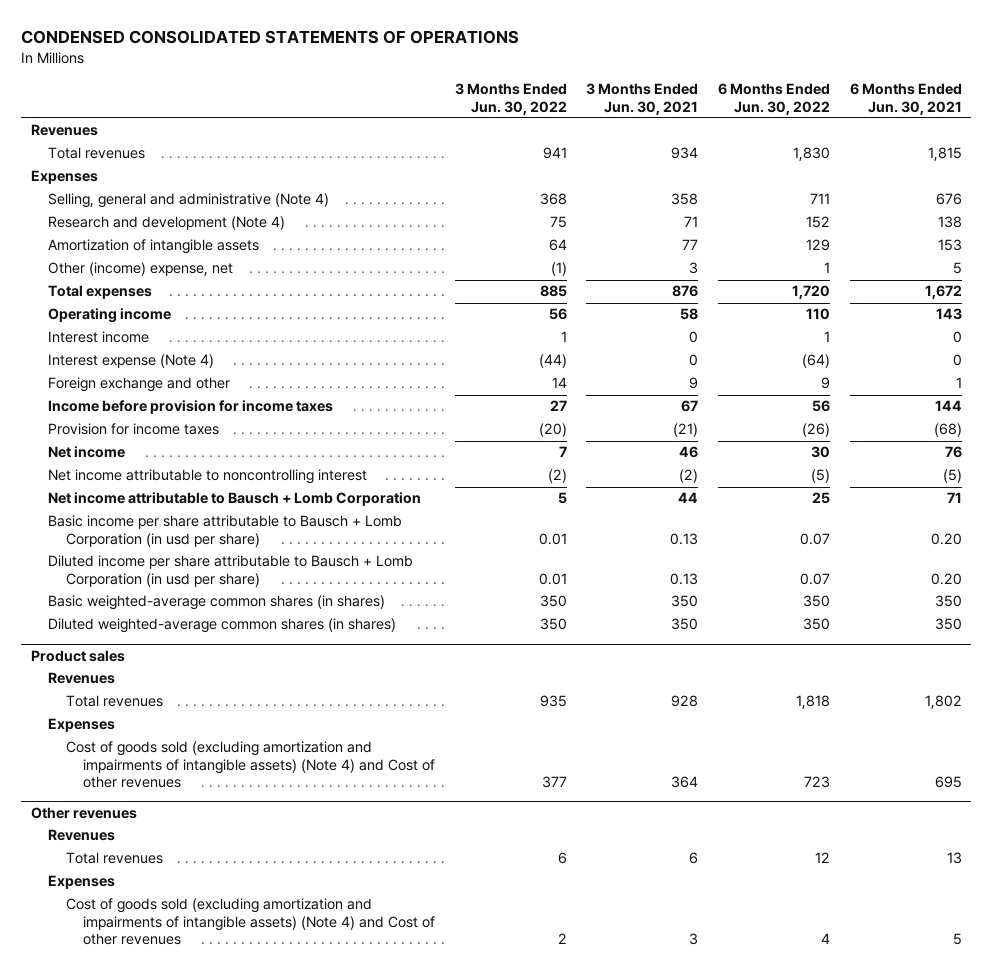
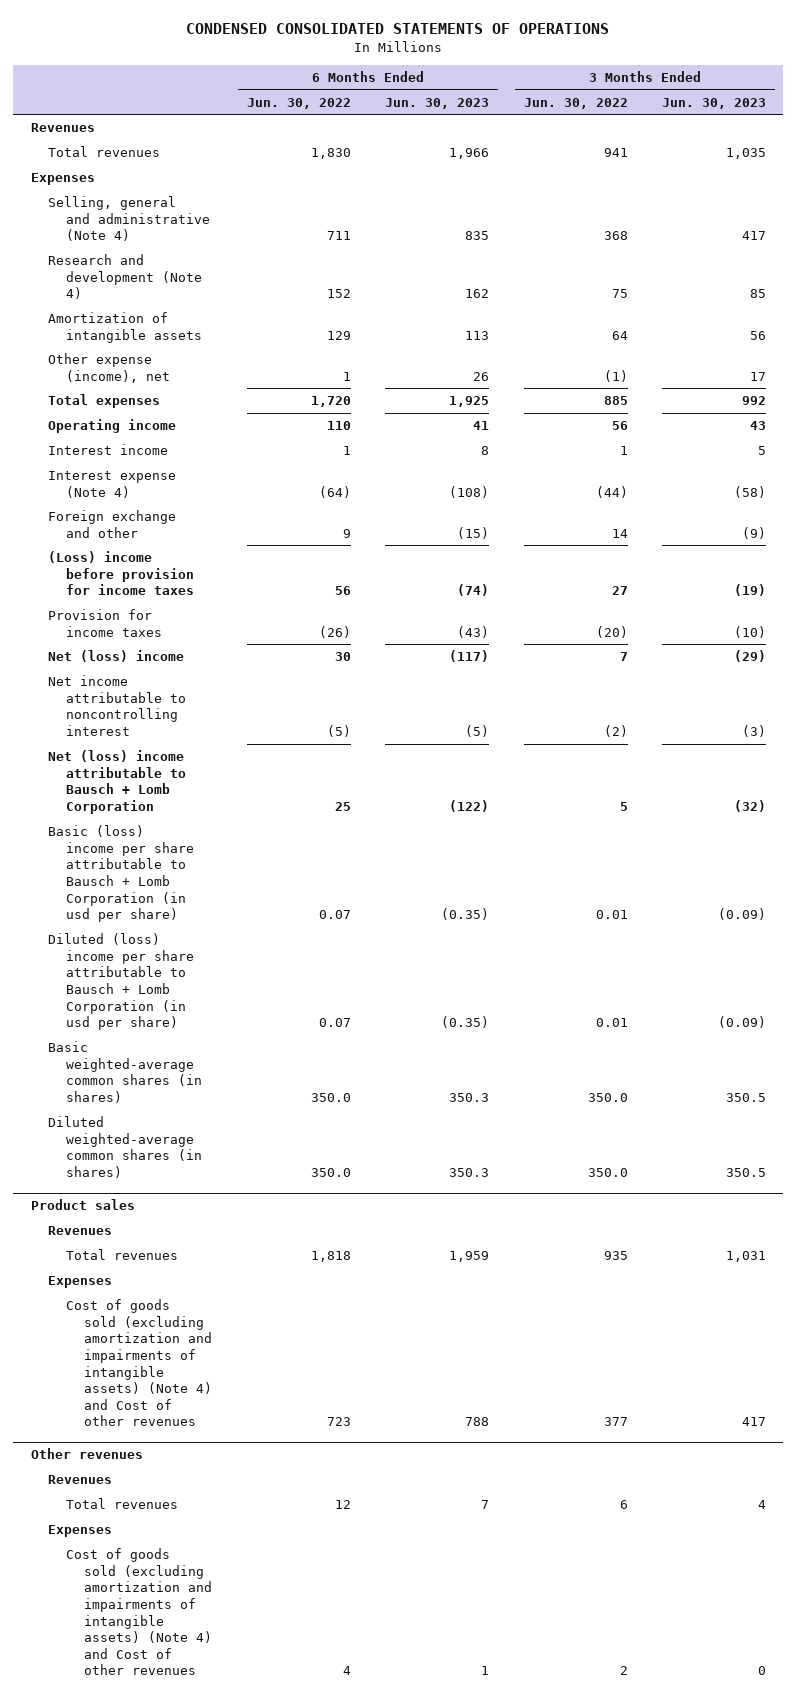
- | 3 Months Ended Jun. 30, 2022 | 3 Months Ended Jun. 30, 2021 | 6 Months Ended Jun. 30, 2022 | 6 Months Ended Jun. 30, 2021
+ | 6 Months Ended Jun. 30, 2022 | 6 Months Ended Jun. 30, 2023 | 3 Months Ended Jun. 30, 2022 | 3 Months Ended Jun. 30, 2023
- Other (income) expense, net | (1) | 3 | 1 | 5
+ Other expense (income), net | 1 | 26 | (1) | 17
- Income before provision for income taxes | 27 | 67 | 56 | 144
+ (Loss) income before provision for income taxes | 56 | (74) | 27 | (19)
- Net income | 7 | 46 | 30 | 76
+ Net (loss) income | 30 | (117) | 7 | (29)
- Net income attributable to Bausch + Lomb Corporation | 5 | 44 | 25 | 71
- Basic income per share attributable to Bausch + Lomb Corporation (in usd per share) | 0.01 | 0.13 | 0.07 | 0.20
- Diluted income per share attributable to Bausch + Lomb Corporation (in usd per share) | 0.01 | 0.13 | 0.07 | 0.20
- Basic weighted-average common shares (in shares) | 350 | 350 | 350 | 350
- Diluted weighted-average common shares (in shares) | 350 | 350 | 350 | 350
+ Net (loss) income attributable to Bausch + Lomb Corporation | 25 | (122) | 5 | (32)
+ Basic (loss) income per share attributable to Bausch + Lomb Corporation (in usd per share) | 0.07 | (0.35) | 0.01 | (0.09)
+ Diluted (loss) income per share attributable to Bausch + Lomb Corporation (in usd per share) | 0.07 | (0.35) | 0.01 | (0.09)
+ Basic weighted-average common shares (in shares) | 350.0 | 350.3 | 350.0 | 350.5
+ Diluted weighted-average common shares (in shares) | 350.0 | 350.3 | 350.0 | 350.5

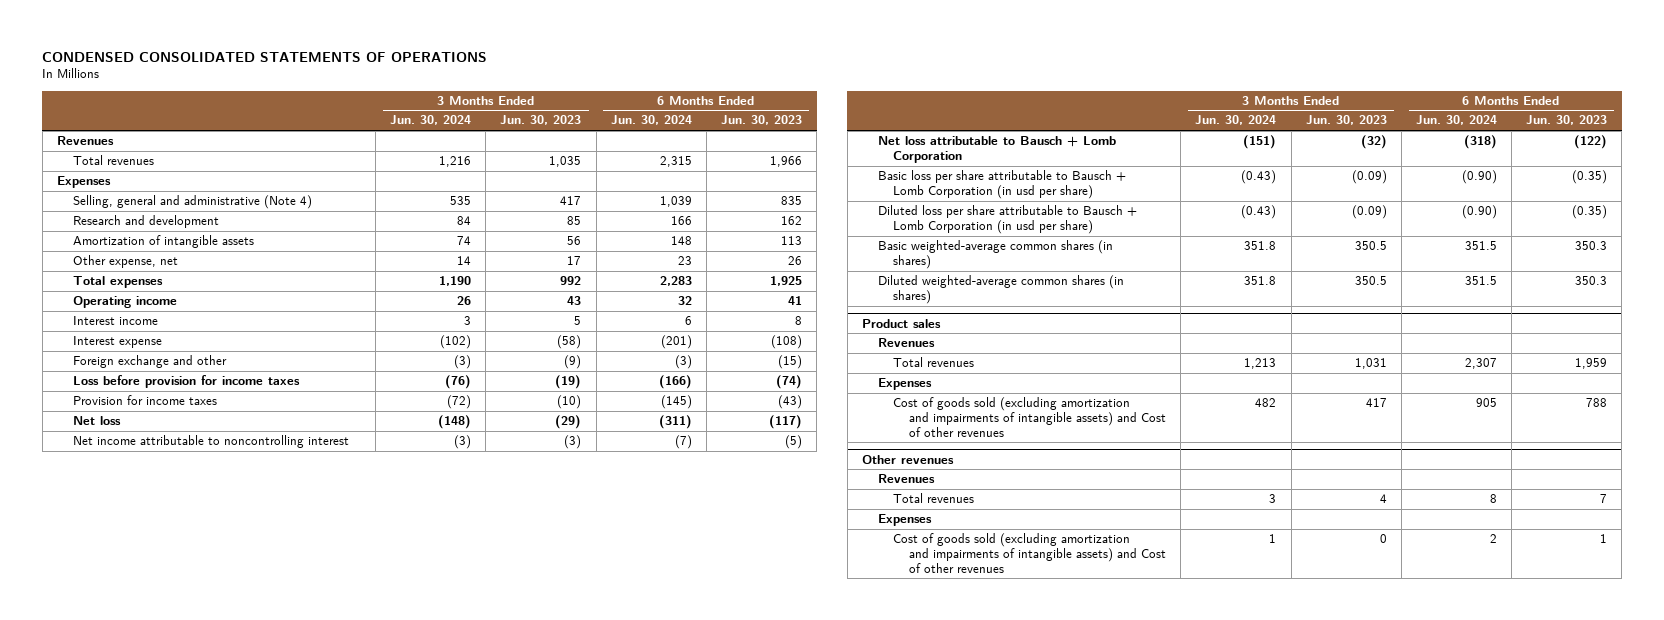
- | 6 Months Ended Jun. 30, 2022 | 6 Months Ended Jun. 30, 2023 | 3 Months Ended Jun. 30, 2022 | 3 Months Ended Jun. 30, 2023
+ | 3 Months Ended Jun. 30, 2024 | 3 Months Ended Jun. 30, 2023 | 6 Months Ended Jun. 30, 2024 | 6 Months Ended Jun. 30, 2023
- Research and development (Note 4) | 152 | 162 | 75 | 85
+ Research and development | 84 | 85 | 166 | 162
- Other expense (income), net | 1 | 26 | (1) | 17
+ Other expense, net | 14 | 17 | 23 | 26
- Interest expense (Note 4) | (64) | (108) | (44) | (58)
+ Interest expense | (102) | (58) | (201) | (108)
- (Loss) income before provision for income taxes | 56 | (74) | 27 | (19)
+ Loss before provision for income taxes | (76) | (19) | (166) | (74)
- Net (loss) income | 30 | (117) | 7 | (29)
+ Net loss | (148) | (29) | (311) | (117)
- Net (loss) income attributable to Bausch + Lomb Corporation | 25 | (122) | 5 | (32)
- Basic (loss) income per share attributable to Bausch + Lomb Corporation (in usd per share) | 0.07 | (0.35) | 0.01 | (0.09)
- Diluted (loss) income per share attributable to Bausch + Lomb Corporation (in usd per share) | 0.07 | (0.35) | 0.01 | (0.09)
+ Net loss attributable to Bausch + Lomb Corporation | (151) | (32) | (318) | (122)
+ Basic loss per share attributable to Bausch + Lomb Corporation (in usd per share) | (0.43) | (0.09) | (0.90) | (0.35)
+ Diluted loss per share attributable to Bausch + Lomb Corporation (in usd per share) | (0.43) | (0.09) | (0.90) | (0.35)
@ Product sales
- Cost of goods sold (excluding amortization and impairments of intangible assets) (Note 4) and Cost of other revenues | 723 | 788 | 377 | 417
+ Cost of goods sold (excluding amortization and impairments of intangible assets) and Cost of other revenues | 482 | 417 | 905 | 788
@ Other revenues
- Cost of goods sold (excluding amortization and impairments of intangible assets) (Note 4) and Cost of other revenues | 4 | 1 | 2 | 0
+ Cost of goods sold (excluding amortization and impairments of intangible assets) and Cost of other revenues | 1 | 0 | 2 | 1

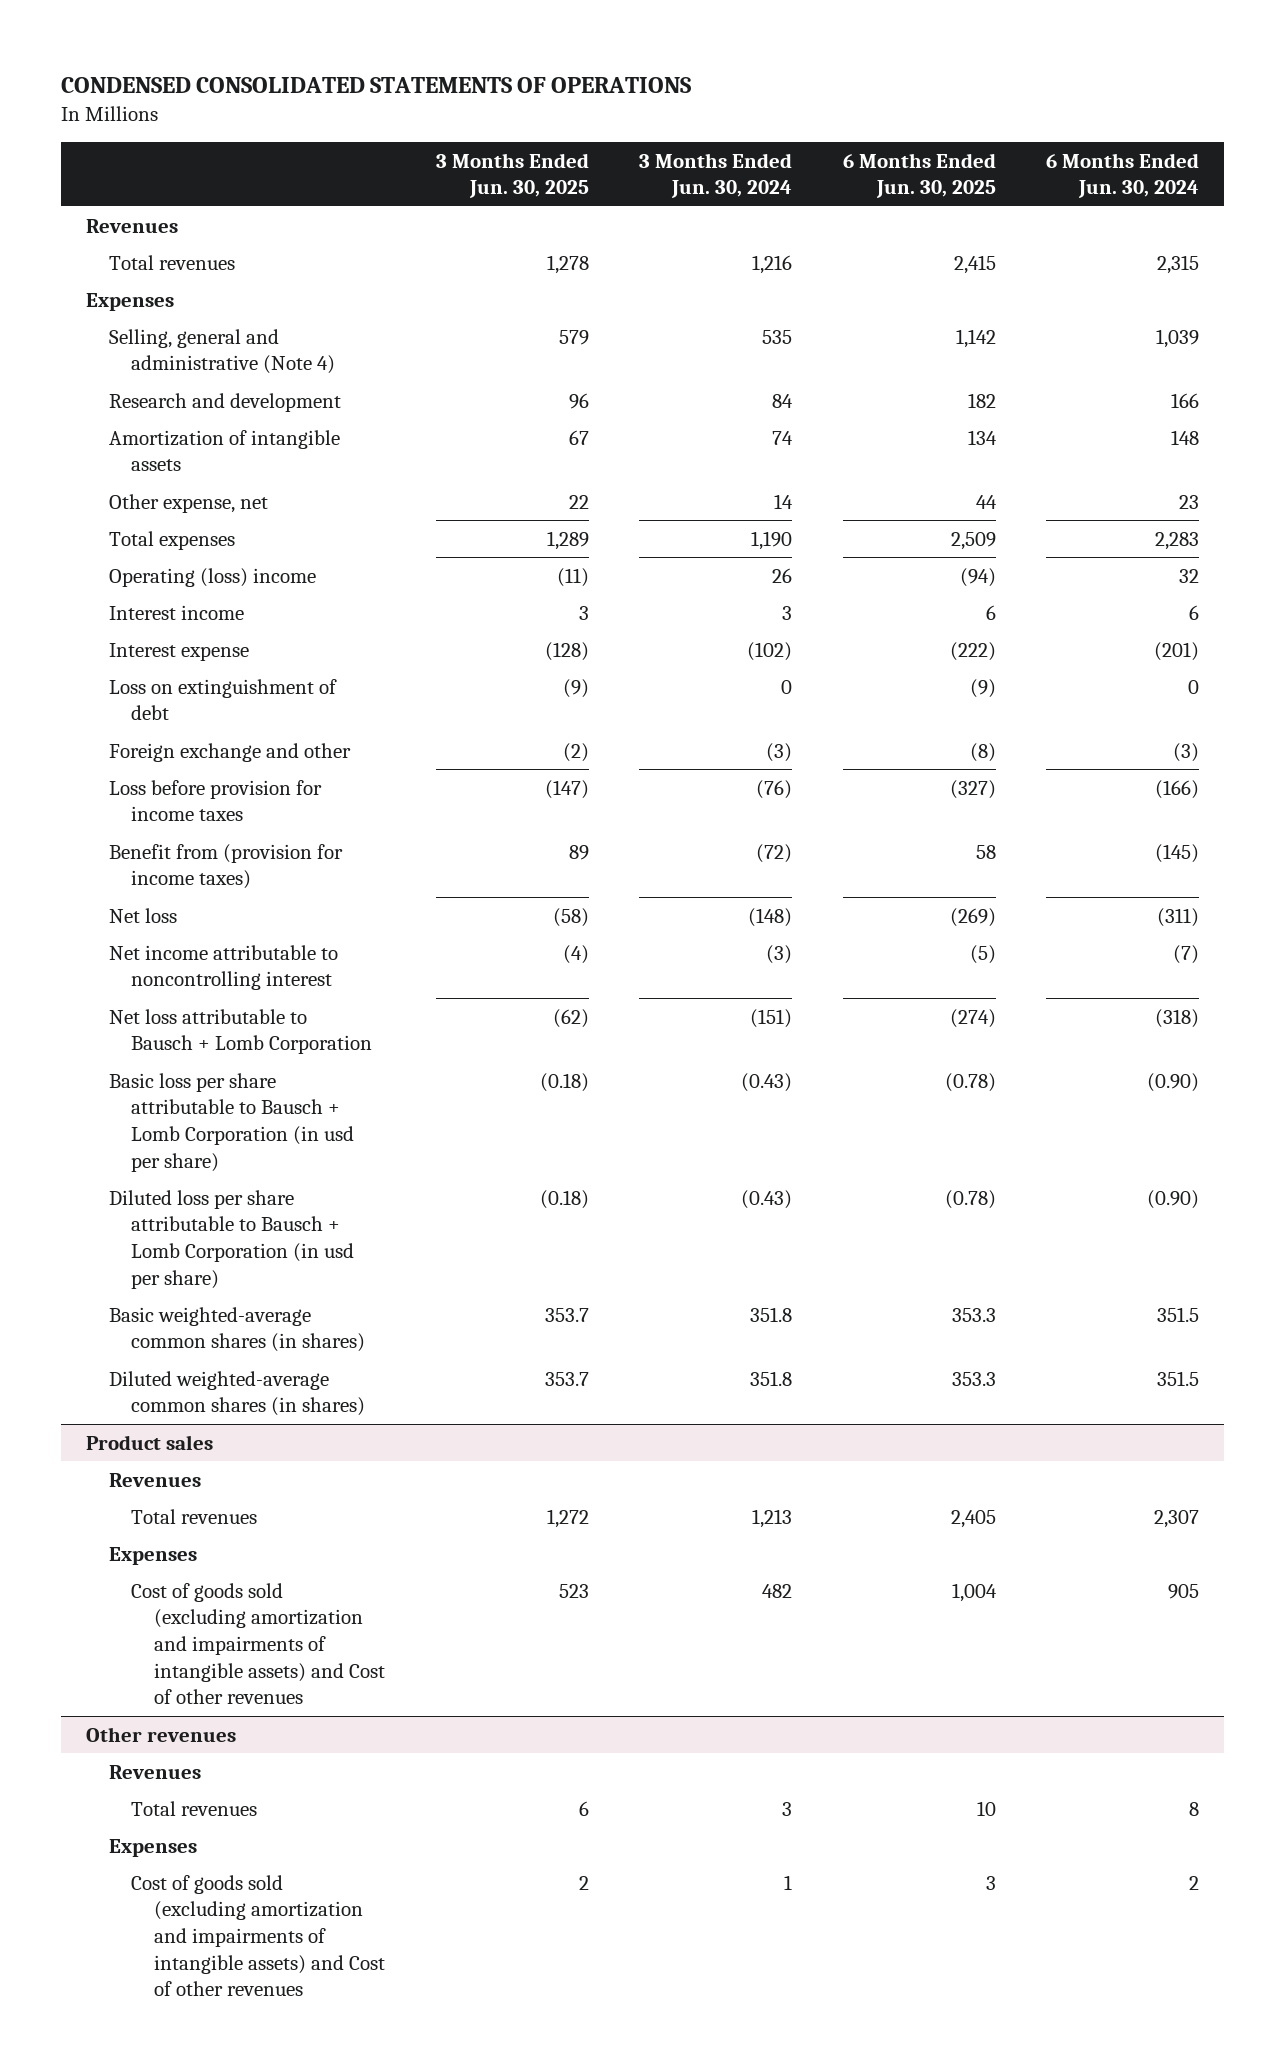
- | 3 Months Ended Jun. 30, 2024 | 3 Months Ended Jun. 30, 2023 | 6 Months Ended Jun. 30, 2024 | 6 Months Ended Jun. 30, 2023
+ | 3 Months Ended Jun. 30, 2025 | 3 Months Ended Jun. 30, 2024 | 6 Months Ended Jun. 30, 2025 | 6 Months Ended Jun. 30, 2024
- Operating income | 26 | 43 | 32 | 41
+ Operating (loss) income | (11) | 26 | (94) | 32
+ Loss on extinguishment of debt | (9) | 0 | (9) | 0
- Provision for income taxes | (72) | (10) | (145) | (43)
+ Benefit from (provision for income taxes) | 89 | (72) | 58 | (145)

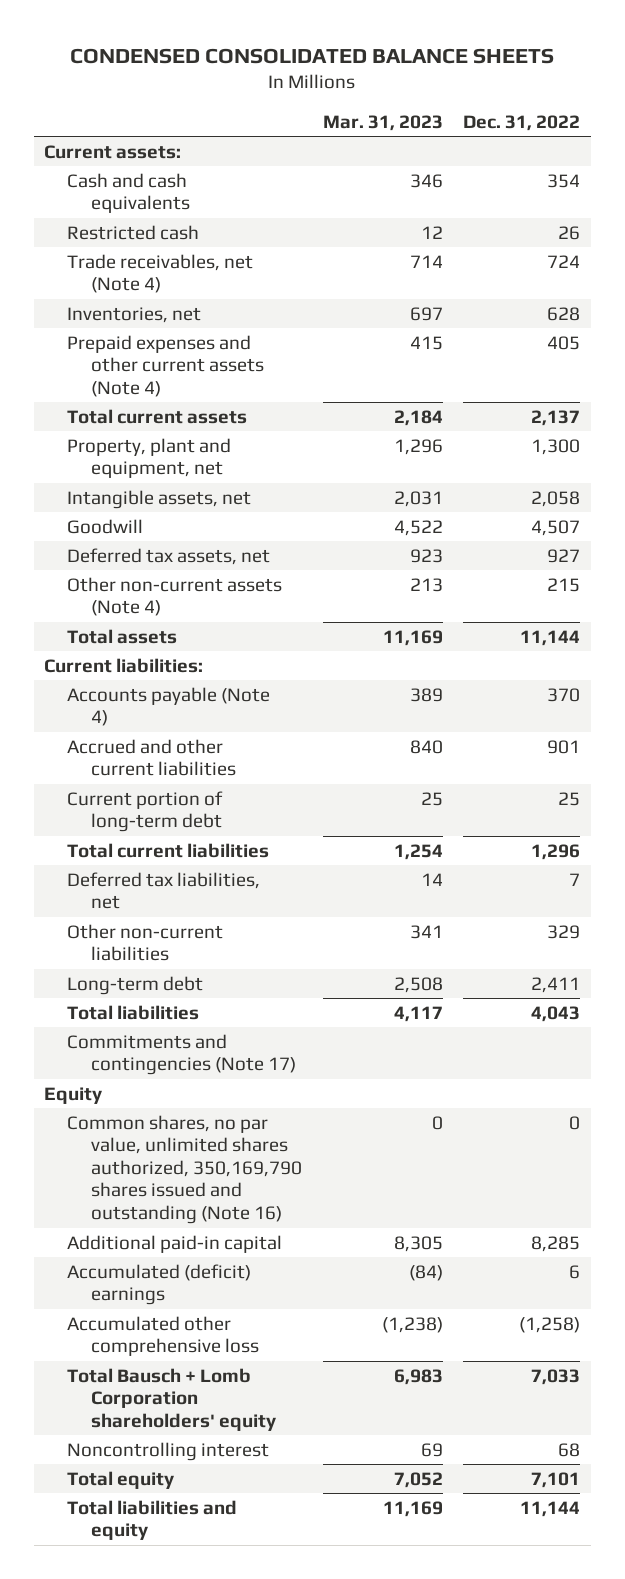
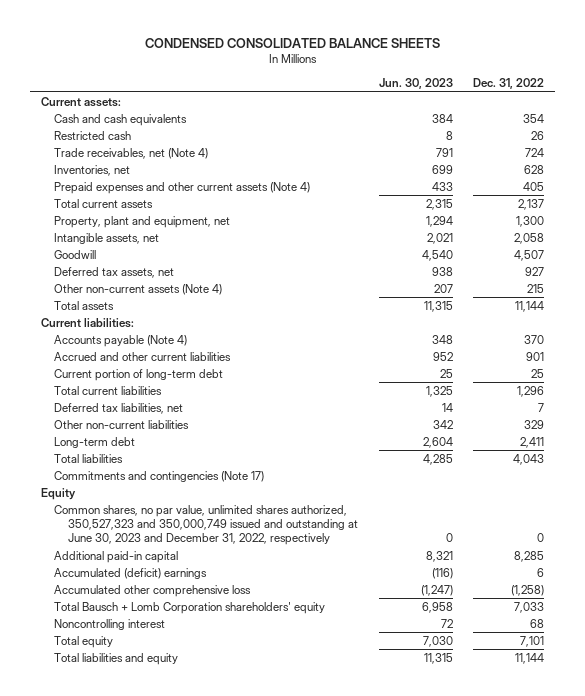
- | Mar. 31, 2023 | Dec. 31, 2022
+ | Jun. 30, 2023 | Dec. 31, 2022
- Common shares, no par value, unlimited shares authorized, 350,169,790 shares issued and outstanding (Note 16) | 0 | 0
+ Common shares, no par value, unlimited shares authorized, 350,527,323 and 350,000,749 issued and outstanding at June 30, 2023 and December 31, 2022, respectively | 0 | 0

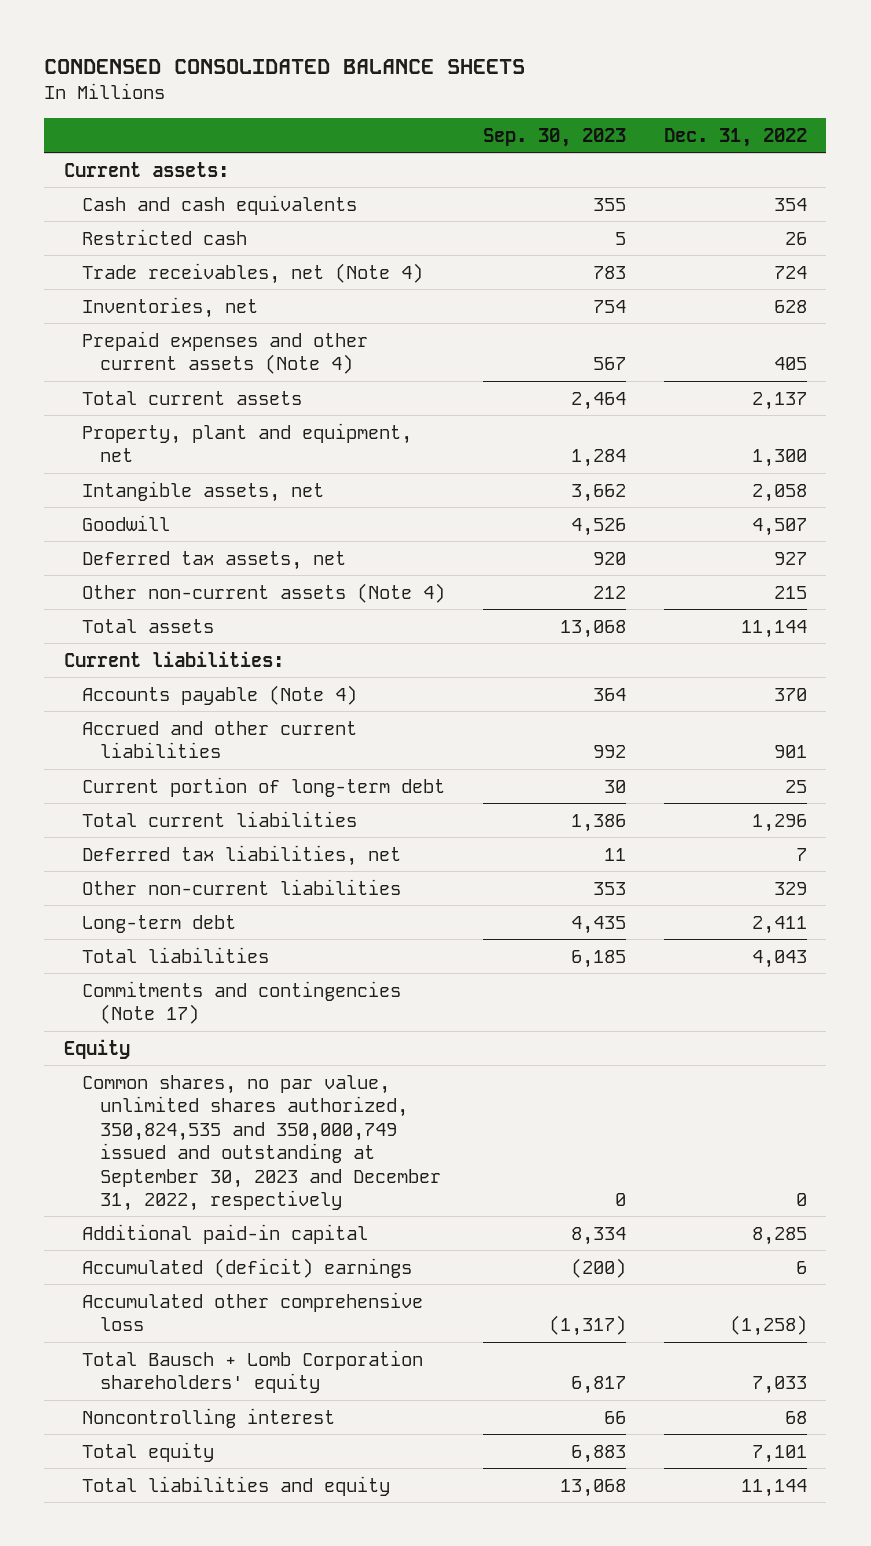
- | Jun. 30, 2023 | Dec. 31, 2022
+ | Sep. 30, 2023 | Dec. 31, 2022
- Common shares, no par value, unlimited shares authorized, 350,527,323 and 350,000,749 issued and outstanding at June 30, 2023 and December 31, 2022, respectively | 0 | 0
+ Common shares, no par value, unlimited shares authorized, 350,824,535 and 350,000,749 issued and outstanding at September 30, 2023 and December 31, 2022, respectively | 0 | 0

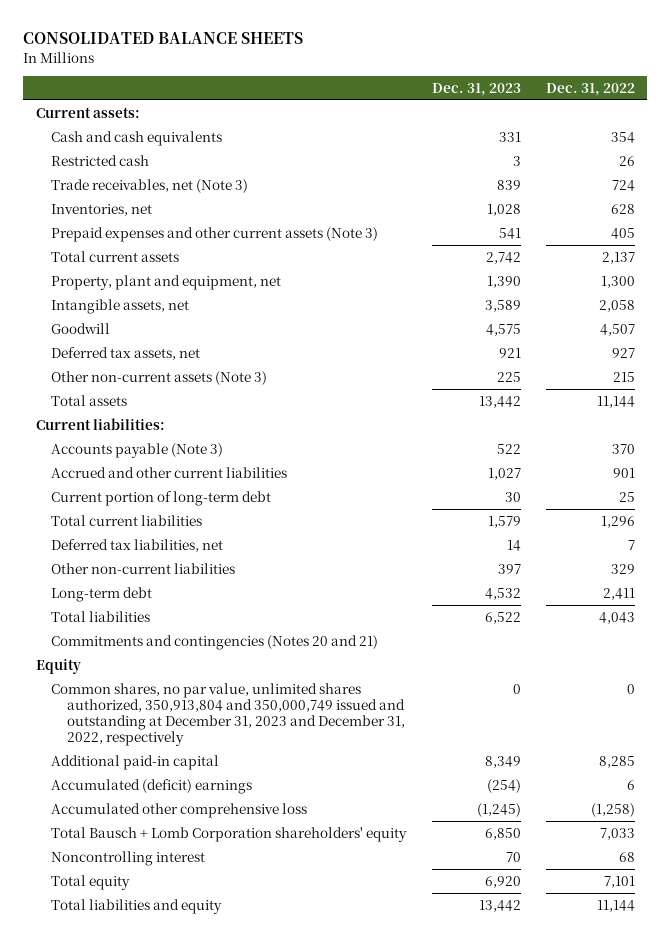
- CONDENSED CONSOLIDATED BALANCE SHEETS
+ CONSOLIDATED BALANCE SHEETS
- | Sep. 30, 2023 | Dec. 31, 2022
+ | Dec. 31, 2023 | Dec. 31, 2022
- Trade receivables, net (Note 4) | 783 | 724
+ Trade receivables, net (Note 3) | 839 | 724
- Prepaid expenses and other current assets (Note 4) | 567 | 405
+ Prepaid expenses and other current assets (Note 3) | 541 | 405
- Other non-current assets (Note 4) | 212 | 215
+ Other non-current assets (Note 3) | 225 | 215
- Accounts payable (Note 4) | 364 | 370
+ Accounts payable (Note 3) | 522 | 370
- Commitments and contingencies (Note 17)
+ Commitments and contingencies (Notes 20 and 21)
- Common shares, no par value, unlimited shares authorized, 350,824,535 and 350,000,749 issued and outstanding at September 30, 2023 and December 31, 2022, respectively | 0 | 0
+ Common shares, no par value, unlimited shares authorized, 350,913,804 and 350,000,749 issued and outstanding at December 31, 2023 and December 31, 2022, respectively | 0 | 0

